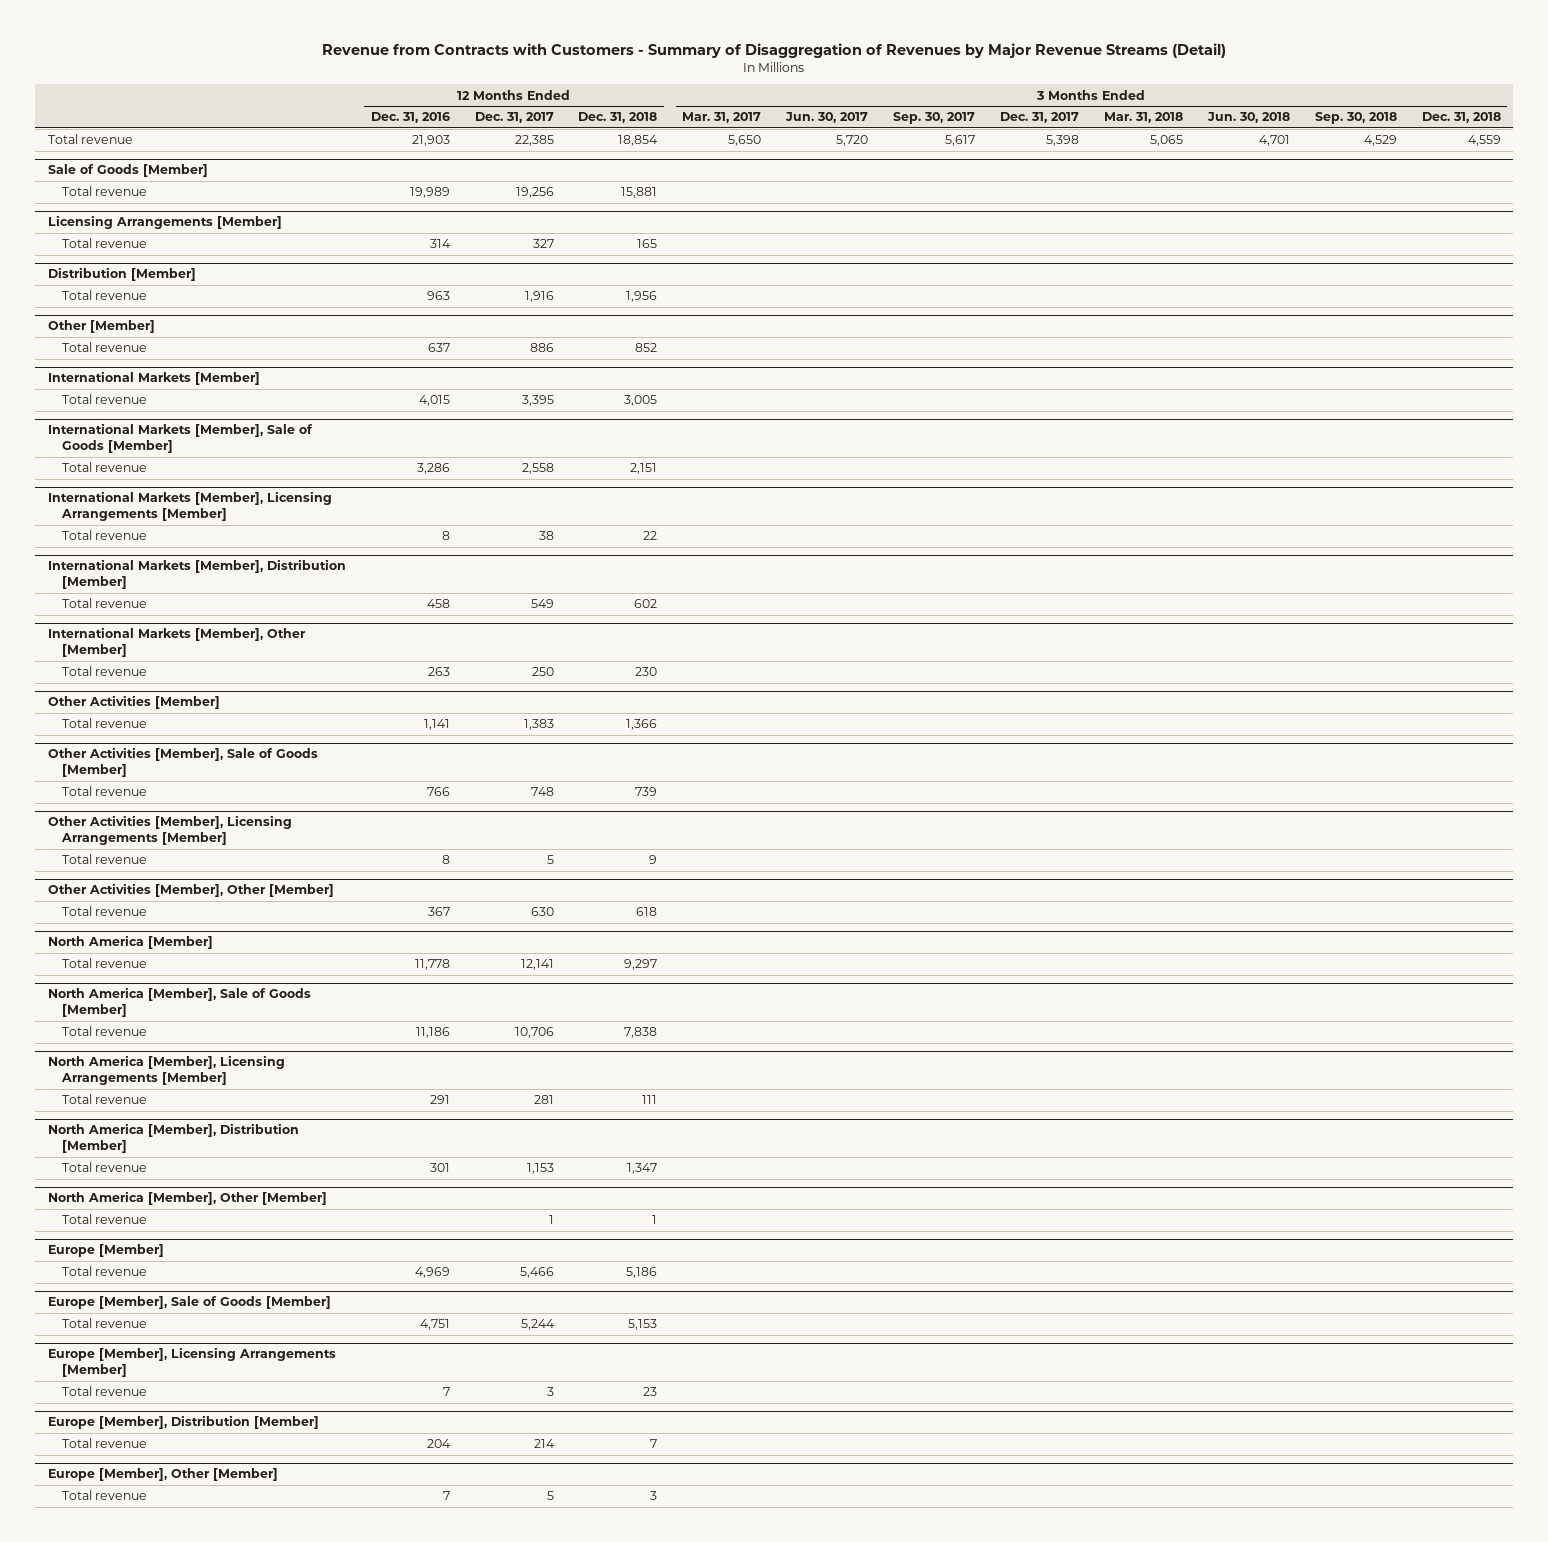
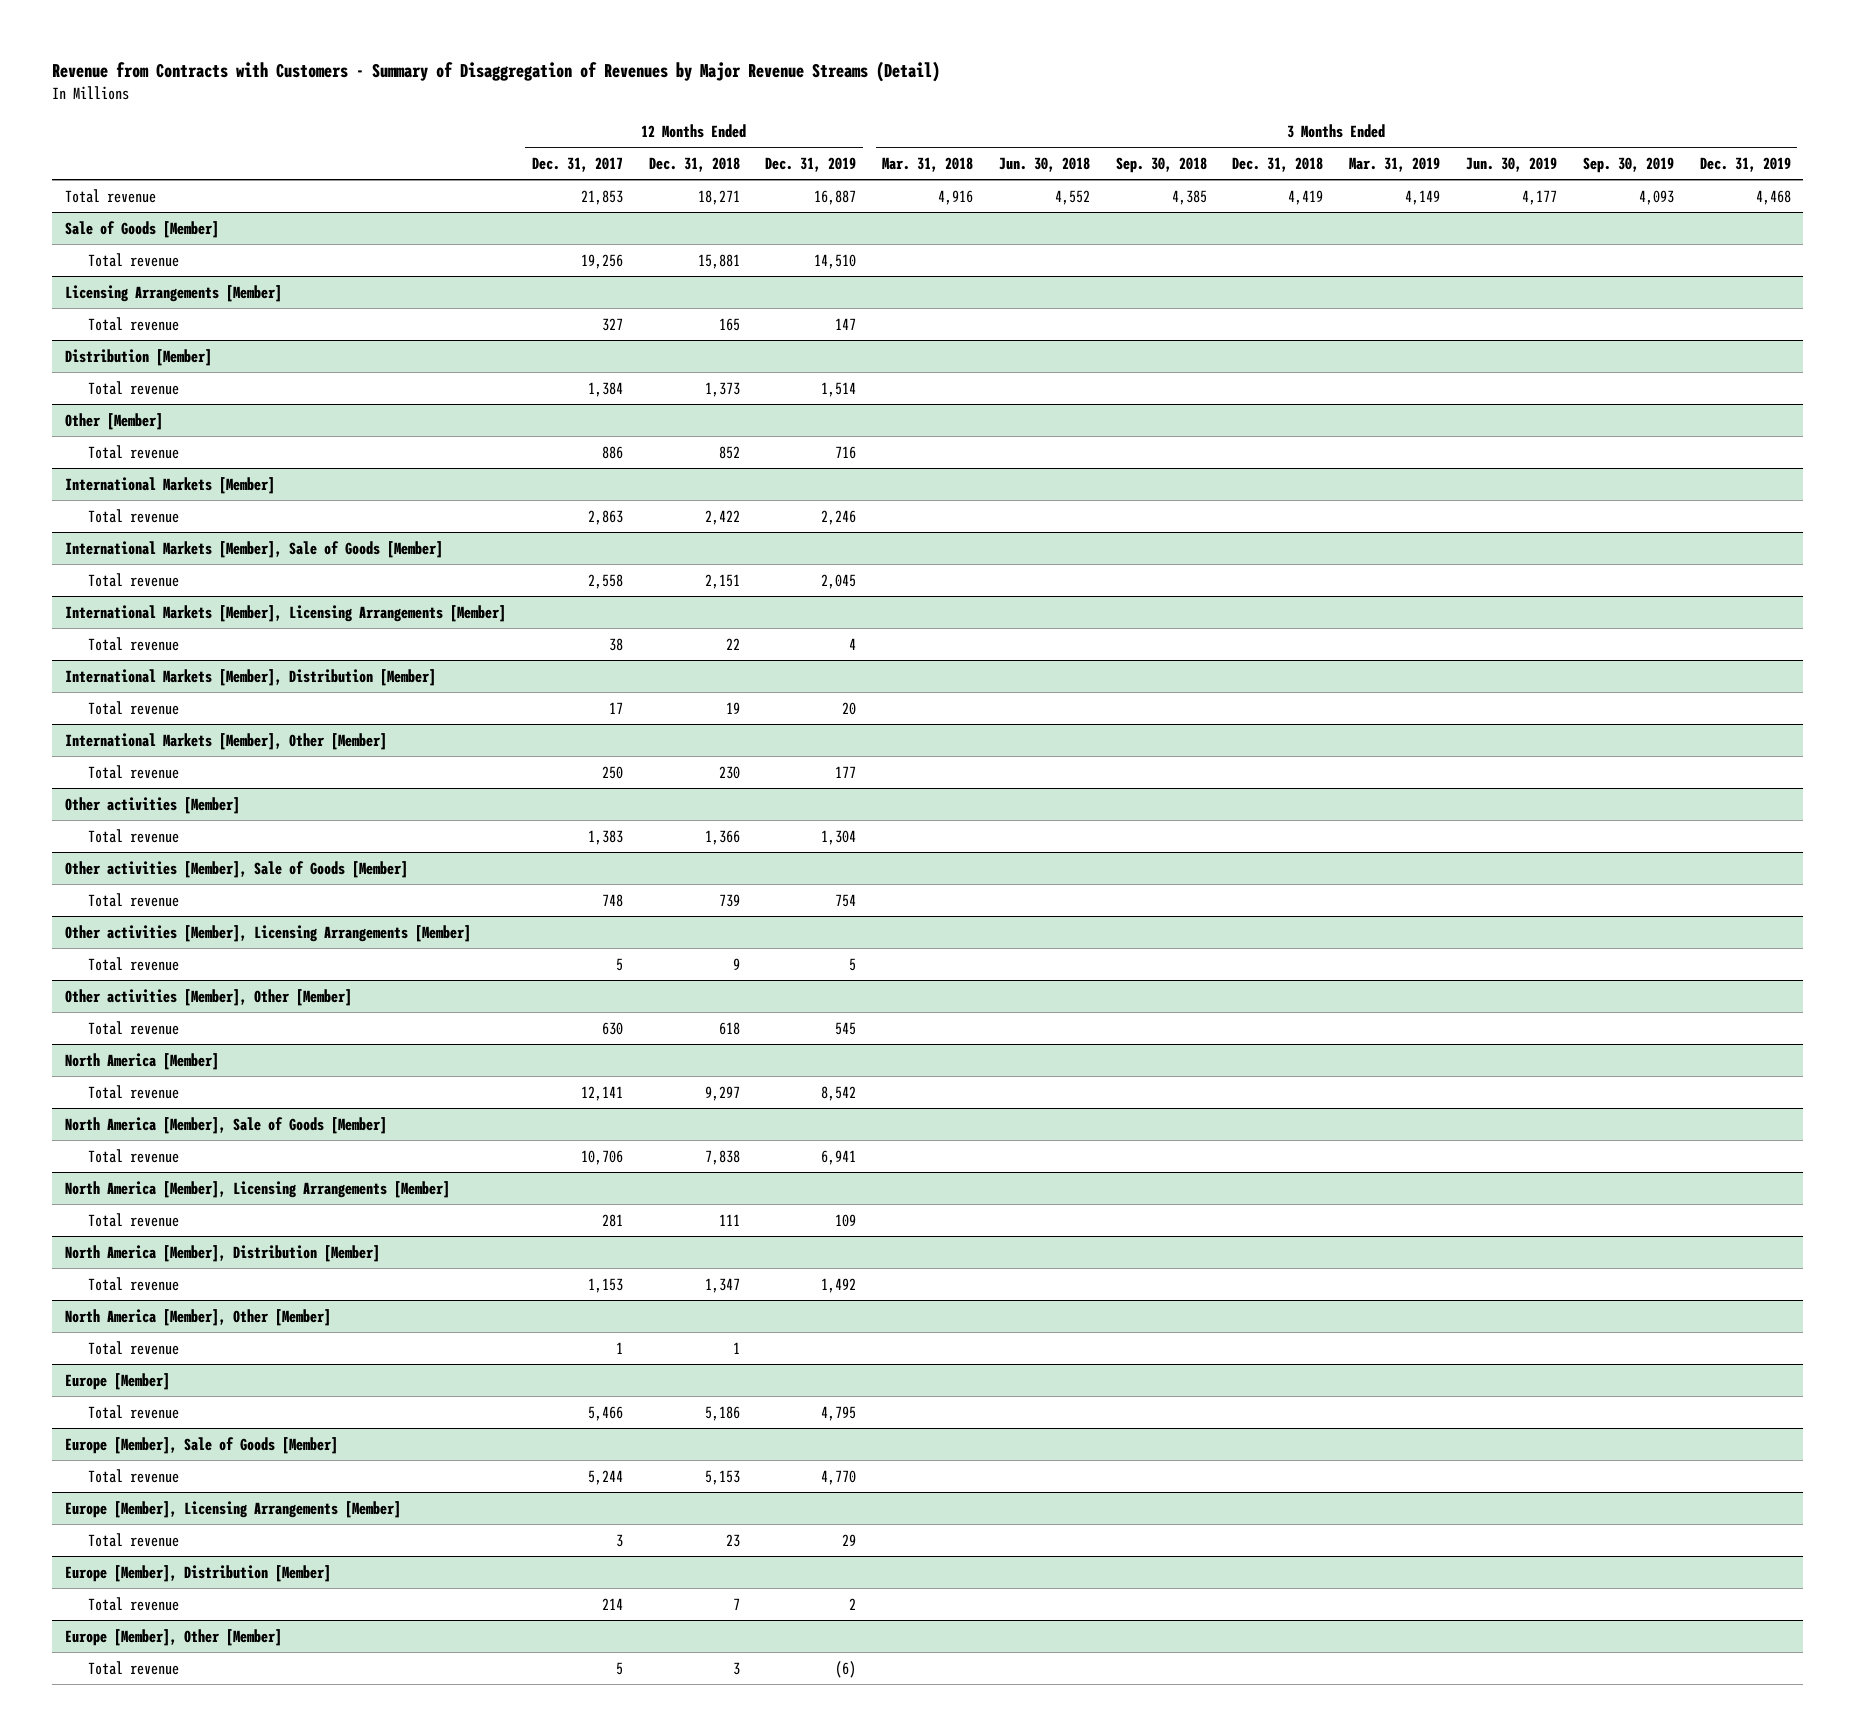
- | 12 Months Ended Dec. 31, 2016 | 12 Months Ended Dec. 31, 2017 | 12 Months Ended Dec. 31, 2018 | 3 Months Ended Mar. 31, 2017 | 3 Months Ended Jun. 30, 2017 | 3 Months Ended Sep. 30, 2017 | 3 Months Ended Dec. 31, 2017 | 3 Months Ended Mar. 31, 2018 | 3 Months Ended Jun. 30, 2018 | 3 Months Ended Sep. 30, 2018 | 3 Months Ended Dec. 31, 2018
+ | 12 Months Ended Dec. 31, 2017 | 12 Months Ended Dec. 31, 2018 | 12 Months Ended Dec. 31, 2019 | 3 Months Ended Mar. 31, 2018 | 3 Months Ended Jun. 30, 2018 | 3 Months Ended Sep. 30, 2018 | 3 Months Ended Dec. 31, 2018 | 3 Months Ended Mar. 31, 2019 | 3 Months Ended Jun. 30, 2019 | 3 Months Ended Sep. 30, 2019 | 3 Months Ended Dec. 31, 2019
- Total revenue | 21,903 | 22,385 | 18,854 | 5,650 | 5,720 | 5,617 | 5,398 | 5,065 | 4,701 | 4,529 | 4,559
+ Total revenue | 21,853 | 18,271 | 16,887 | 4,916 | 4,552 | 4,385 | 4,419 | 4,149 | 4,177 | 4,093 | 4,468
@ Distribution [Member]
- Total revenue | 963 | 1,916 | 1,956 | | | | | | | |
+ Total revenue | 1,384 | 1,373 | 1,514 | | | | | | | |
@ International Markets [Member]
- Total revenue | 4,015 | 3,395 | 3,005 | | | | | | | |
+ Total revenue | 2,863 | 2,422 | 2,246 | | | | | | | |
@ International Markets [Member], Distribution [Member]
- Total revenue | 458 | 549 | 602 | | | | | | | |
+ Total revenue | 17 | 19 | 20 | | | | | | | |
- Other Activities [Member]
+ Other activities [Member]
- Other Activities [Member], Sale of Goods [Member]
+ Other activities [Member], Sale of Goods [Member]
- Other Activities [Member], Licensing Arrangements [Member]
+ Other activities [Member], Licensing Arrangements [Member]
- Other Activities [Member], Other [Member]
+ Other activities [Member], Other [Member]

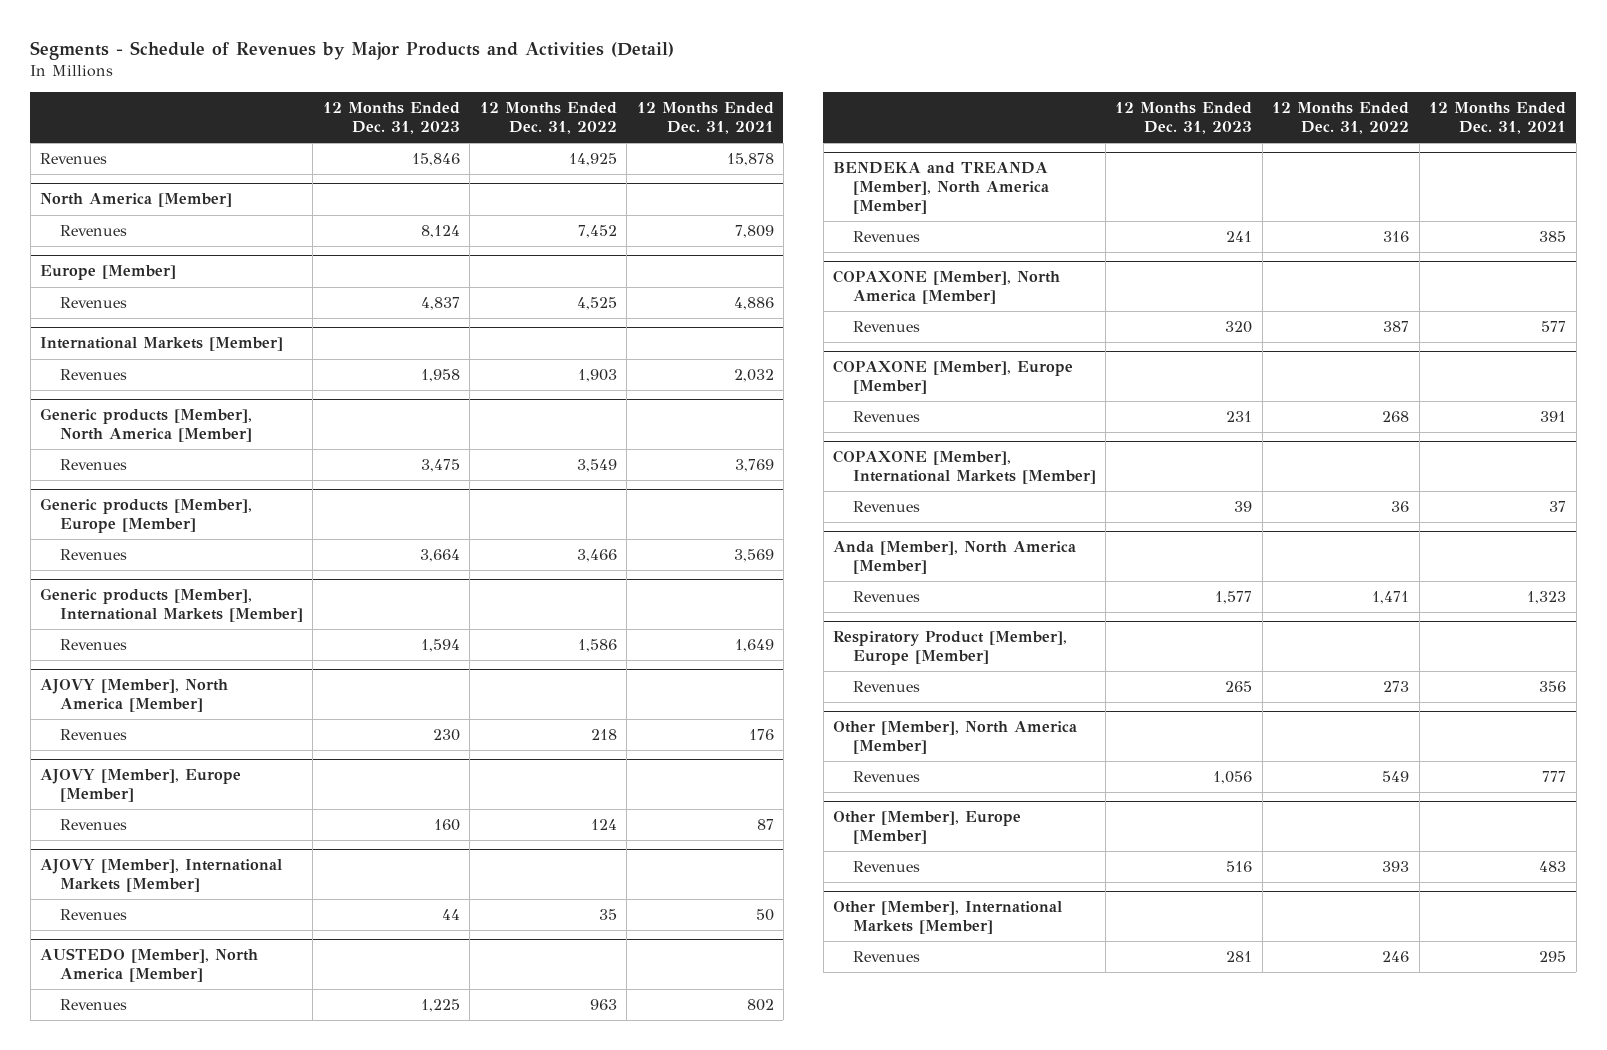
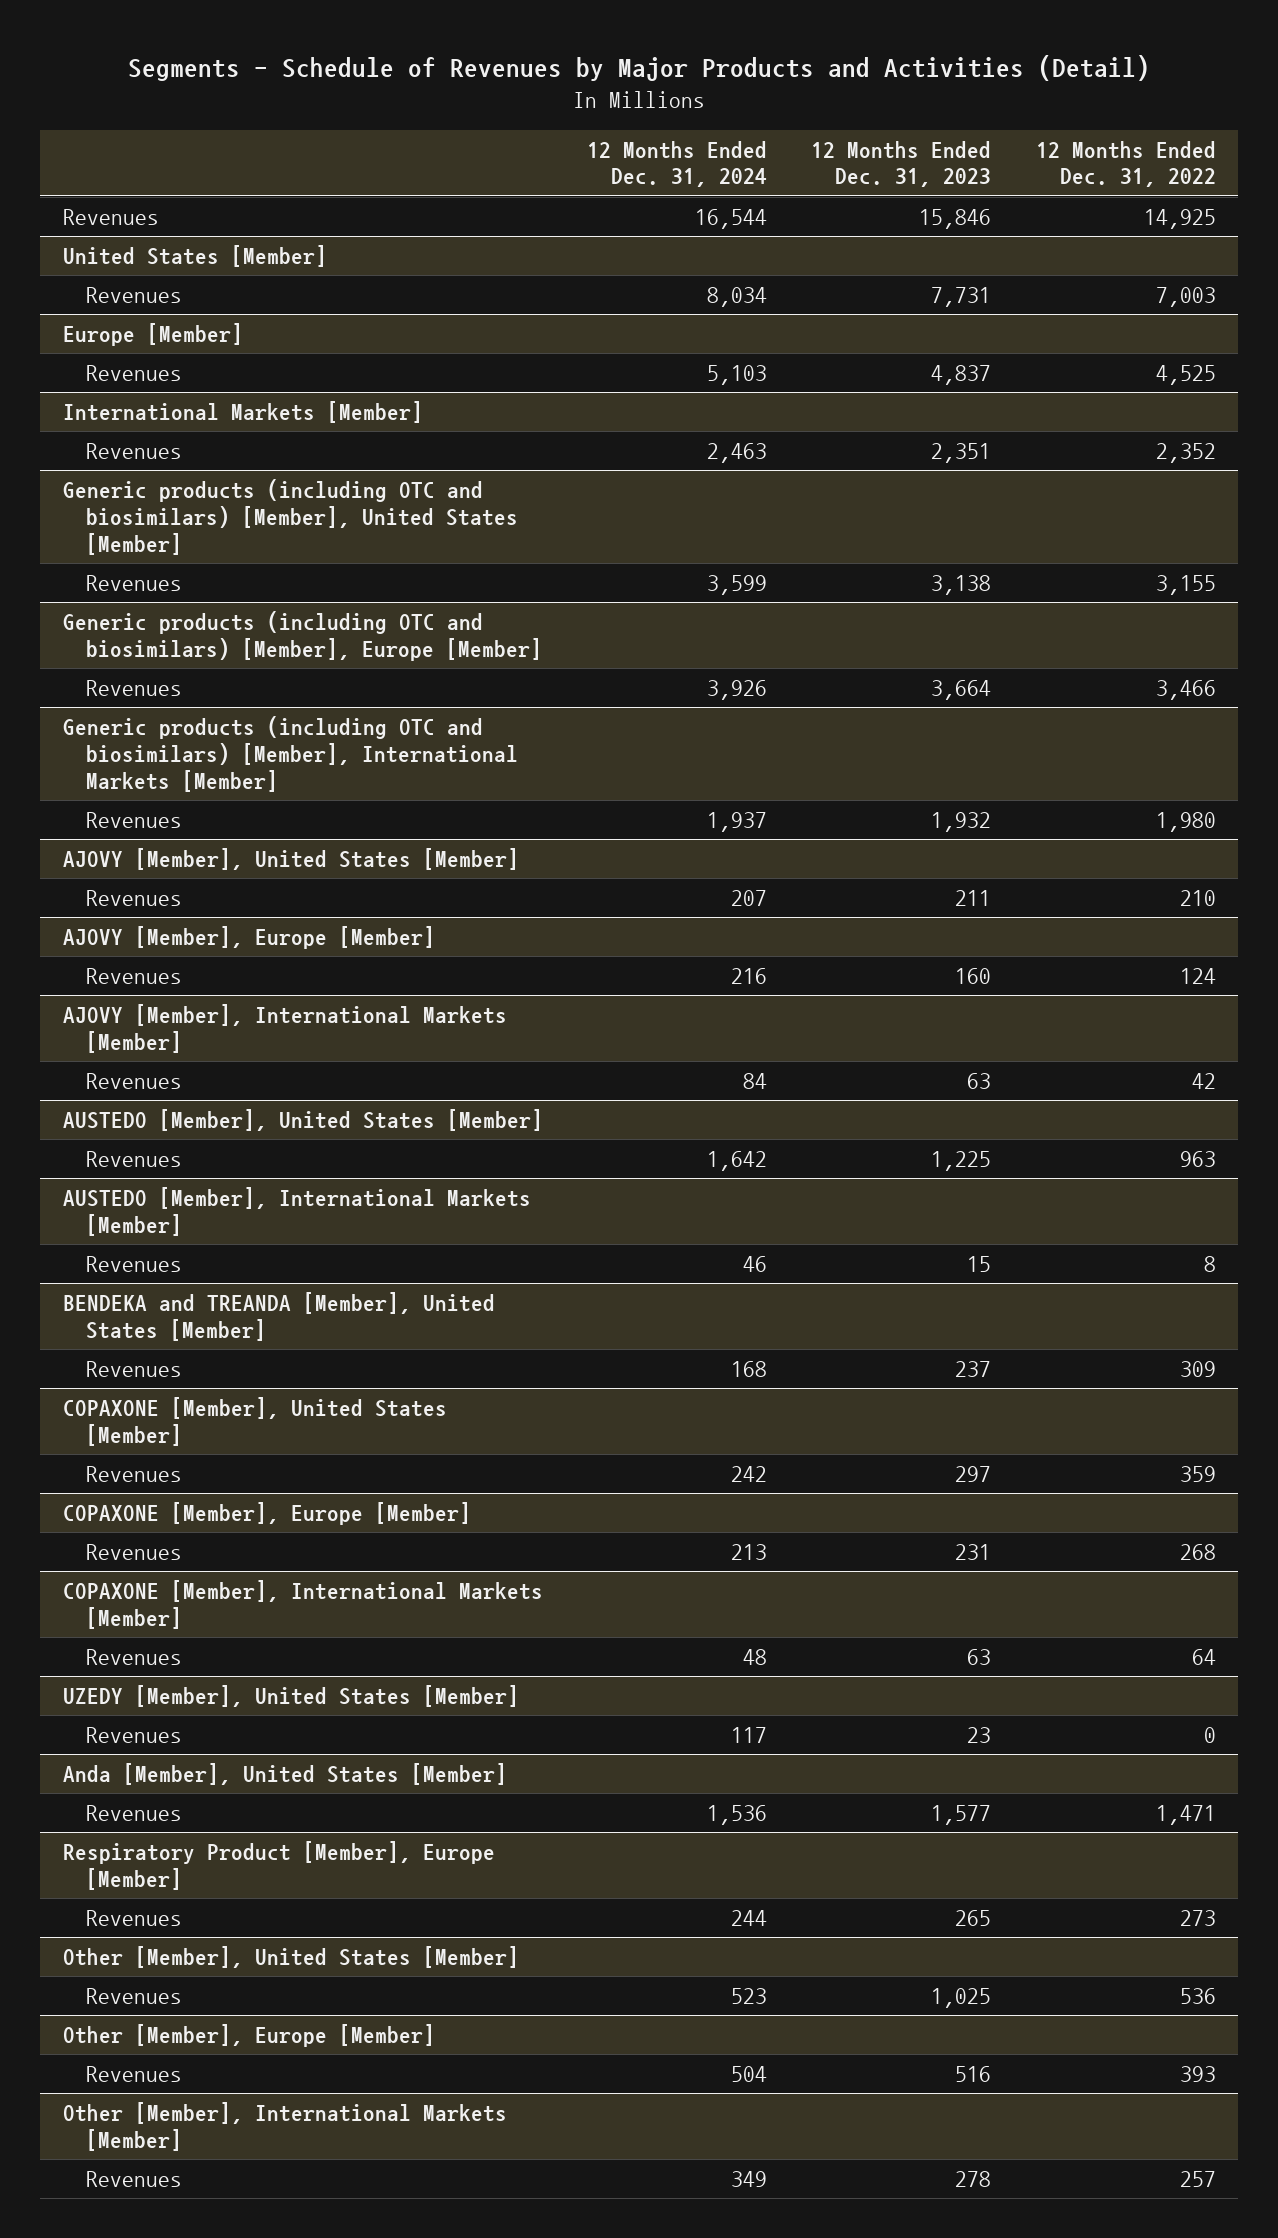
- | 12 Months Ended Dec. 31, 2023 | 12 Months Ended Dec. 31, 2022 | 12 Months Ended Dec. 31, 2021
+ | 12 Months Ended Dec. 31, 2024 | 12 Months Ended Dec. 31, 2023 | 12 Months Ended Dec. 31, 2022
- North America [Member]
- Revenues | 8,124 | 7,452 | 7,809
+ United States [Member]
+ Revenues | 8,034 | 7,731 | 7,003
@ International Markets [Member]
- Revenues | 1,958 | 1,903 | 2,032
- Generic products [Member], North America [Member]
- Revenues | 3,475 | 3,549 | 3,769
- Generic products [Member], Europe [Member]
@ International Markets [Member]
+ Revenues | 2,463 | 2,351 | 2,352
+ Generic products (including OTC and biosimilars) [Member], United States [Member]
+ Revenues | 3,599 | 3,138 | 3,155
+ Generic products (including OTC and biosimilars) [Member], Europe [Member]
- Generic products [Member], International Markets [Member]
- Revenues | 1,594 | 1,586 | 1,649
- AJOVY [Member], North America [Member]
- Revenues | 230 | 218 | 176
+ Generic products (including OTC and biosimilars) [Member], International Markets [Member]
+ Revenues | 1,937 | 1,932 | 1,980
+ AJOVY [Member], United States [Member]
+ Revenues | 207 | 211 | 210
@ AJOVY [Member], International Markets [Member]
- Revenues | 44 | 35 | 50
- AUSTEDO [Member], North America [Member]
@ AJOVY [Member], International Markets [Member]
+ Revenues | 84 | 63 | 42
+ AUSTEDO [Member], United States [Member]
- BENDEKA and TREANDA [Member], North America [Member]
- Revenues | 241 | 316 | 385
- COPAXONE [Member], North America [Member]
- Revenues | 320 | 387 | 577
+ AUSTEDO [Member], International Markets [Member]
+ Revenues | 46 | 15 | 8
+ BENDEKA and TREANDA [Member], United States [Member]
+ Revenues | 168 | 237 | 309
+ COPAXONE [Member], United States [Member]
+ Revenues | 242 | 297 | 359
@ COPAXONE [Member], International Markets [Member]
- Revenues | 39 | 36 | 37
- Anda [Member], North America [Member]
@ COPAXONE [Member], International Markets [Member]
+ Revenues | 48 | 63 | 64
+ UZEDY [Member], United States [Member]
+ Revenues | 117 | 23 | 0
+ Anda [Member], United States [Member]
- Other [Member], North America [Member]
- Revenues | 1,056 | 549 | 777
+ Other [Member], United States [Member]
+ Revenues | 523 | 1,025 | 536
@ Other [Member], International Markets [Member]
- Revenues | 281 | 246 | 295
+ Revenues | 349 | 278 | 257

